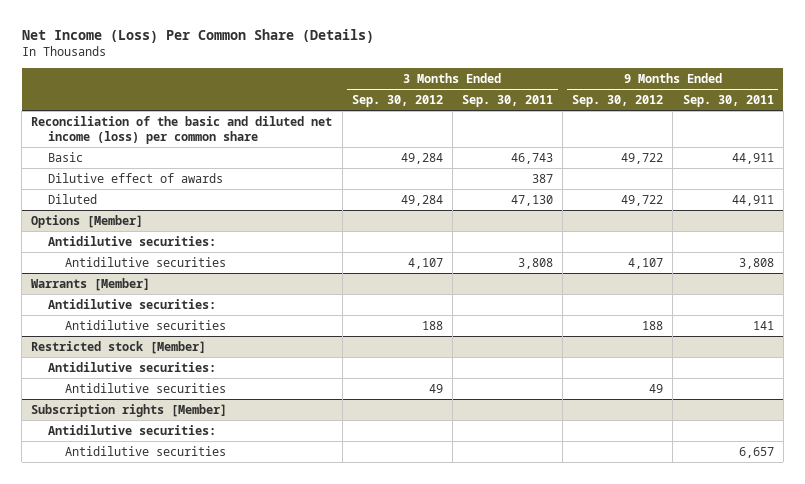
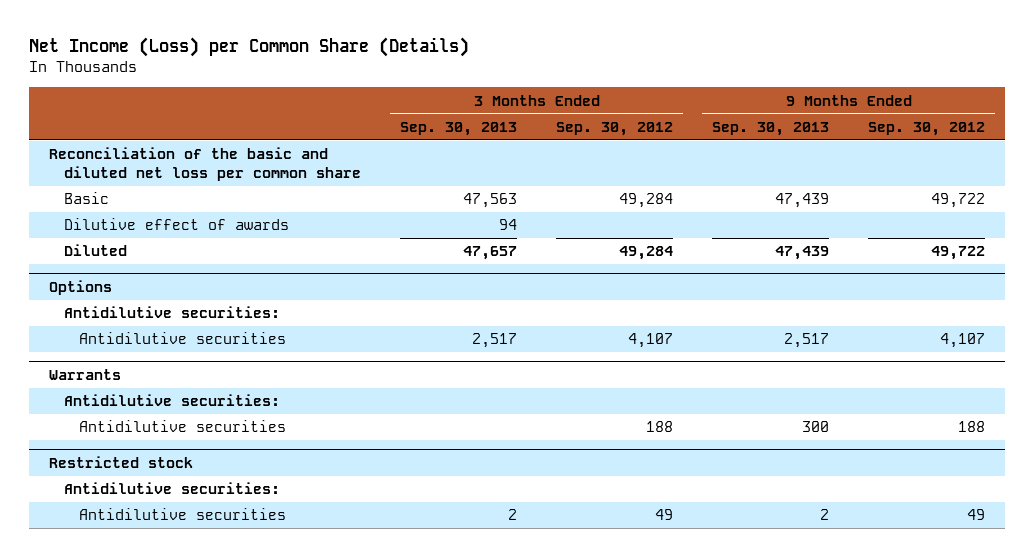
- Net Income (Loss) Per Common Share (Details)
+ Net Income (Loss) per Common Share (Details)
- | 3 Months Ended Sep. 30, 2012 | 3 Months Ended Sep. 30, 2011 | 9 Months Ended Sep. 30, 2012 | 9 Months Ended Sep. 30, 2011
+ | 3 Months Ended Sep. 30, 2013 | 3 Months Ended Sep. 30, 2012 | 9 Months Ended Sep. 30, 2013 | 9 Months Ended Sep. 30, 2012
- Reconciliation of the basic and diluted net income (loss) per common share
+ Reconciliation of the basic and diluted net loss per common share
- Options [Member]
+ Options
- Warrants [Member]
+ Warrants
- Restricted stock [Member]
+ Restricted stock
- Subscription rights [Member]
- Antidilutive securities:
- Antidilutive securities | | | | 6,657

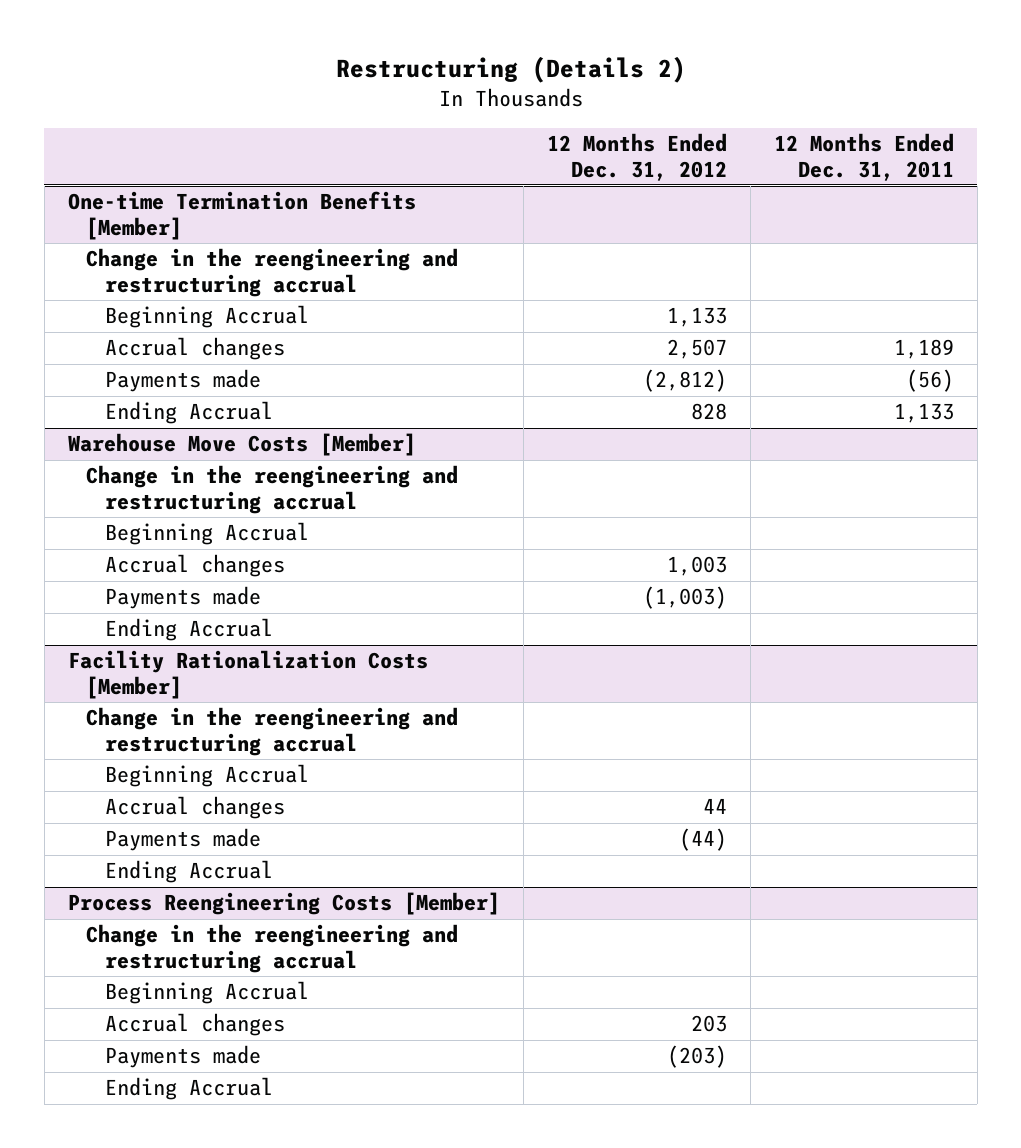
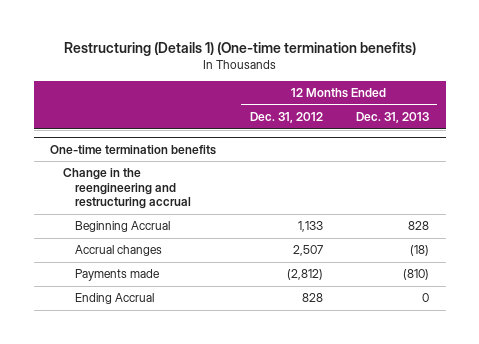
- Restructuring (Details 2)
+ Restructuring (Details 1) (One-time termination benefits)
- | 12 Months Ended Dec. 31, 2012 | 12 Months Ended Dec. 31, 2011
+ | 12 Months Ended Dec. 31, 2012 | 12 Months Ended Dec. 31, 2013
- One-time Termination Benefits [Member]
+ One-time termination benefits
- Warehouse Move Costs [Member]
- Change in the reengineering and restructuring accrual
- Beginning Accrual
- Accrual changes | 1,003 |
- Payments made | (1,003) |
- Ending Accrual
- Facility Rationalization Costs [Member]
- Change in the reengineering and restructuring accrual
- Beginning Accrual
- Accrual changes | 44 |
- Payments made | (44) |
- Ending Accrual
- Process Reengineering Costs [Member]
- Change in the reengineering and restructuring accrual
- Beginning Accrual
- Accrual changes | 203 |
- Payments made | (203) |
- Ending Accrual

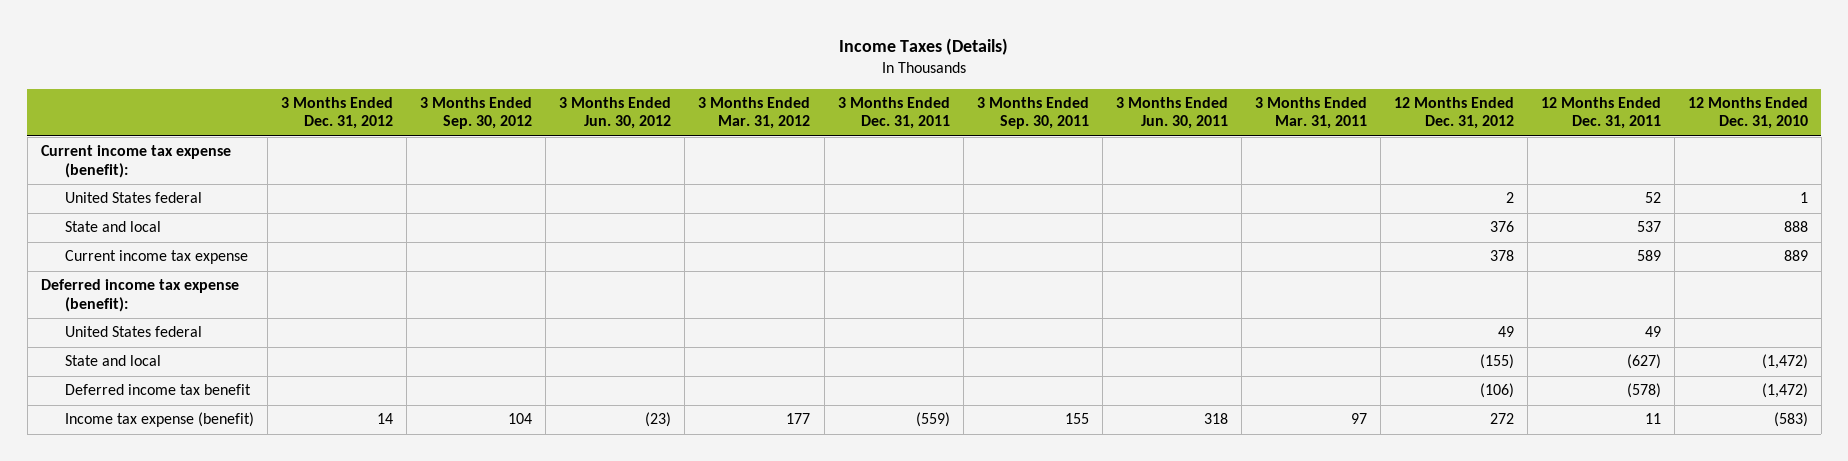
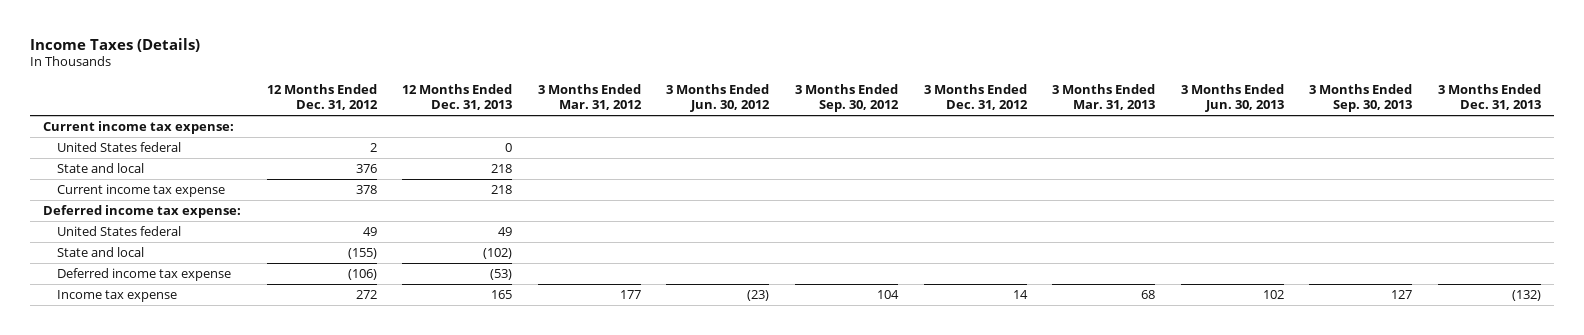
- | 3 Months Ended Dec. 31, 2012 | 3 Months Ended Sep. 30, 2012 | 3 Months Ended Jun. 30, 2012 | 3 Months Ended Mar. 31, 2012 | 3 Months Ended Dec. 31, 2011 | 3 Months Ended Sep. 30, 2011 | 3 Months Ended Jun. 30, 2011 | 3 Months Ended Mar. 31, 2011 | 12 Months Ended Dec. 31, 2012 | 12 Months Ended Dec. 31, 2011 | 12 Months Ended Dec. 31, 2010
+ | 12 Months Ended Dec. 31, 2012 | 12 Months Ended Dec. 31, 2013 | 3 Months Ended Mar. 31, 2012 | 3 Months Ended Jun. 30, 2012 | 3 Months Ended Sep. 30, 2012 | 3 Months Ended Dec. 31, 2012 | 3 Months Ended Mar. 31, 2013 | 3 Months Ended Jun. 30, 2013 | 3 Months Ended Sep. 30, 2013 | 3 Months Ended Dec. 31, 2013
- Current income tax expense (benefit):
+ Current income tax expense:
- Deferred income tax expense (benefit):
+ Deferred income tax expense:
- Deferred income tax benefit | | | | | | | | | (106) | (578) | (1,472)
- Income tax expense (benefit) | 14 | 104 | (23) | 177 | (559) | 155 | 318 | 97 | 272 | 11 | (583)
+ Deferred income tax expense | (106) | (53) | | | | | | | |
+ Income tax expense | 272 | 165 | 177 | (23) | 104 | 14 | 68 | 102 | 127 | (132)

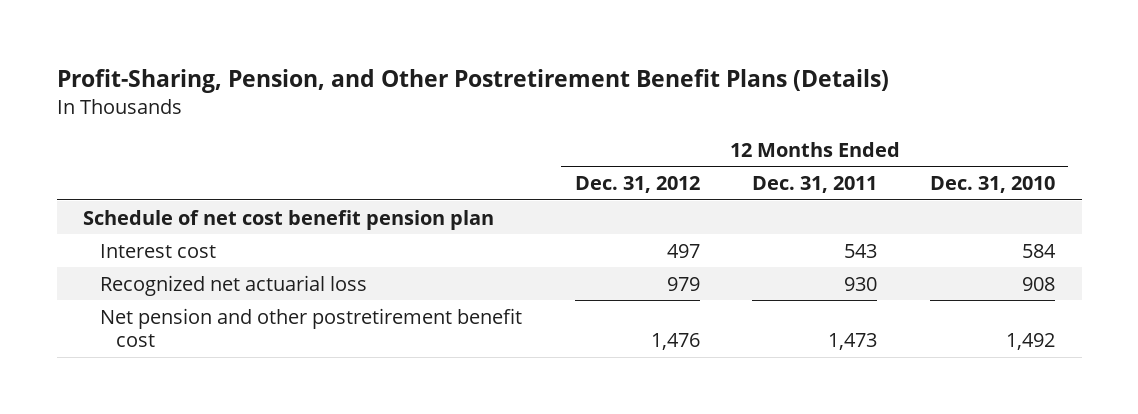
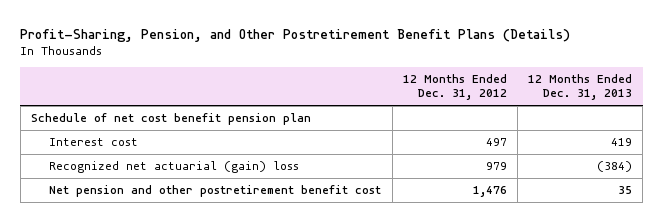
- | 12 Months Ended Dec. 31, 2012 | 12 Months Ended Dec. 31, 2011 | 12 Months Ended Dec. 31, 2010
+ | 12 Months Ended Dec. 31, 2012 | 12 Months Ended Dec. 31, 2013
- Recognized net actuarial loss | 979 | 930 | 908
+ Recognized net actuarial (gain) loss | 979 | (384)

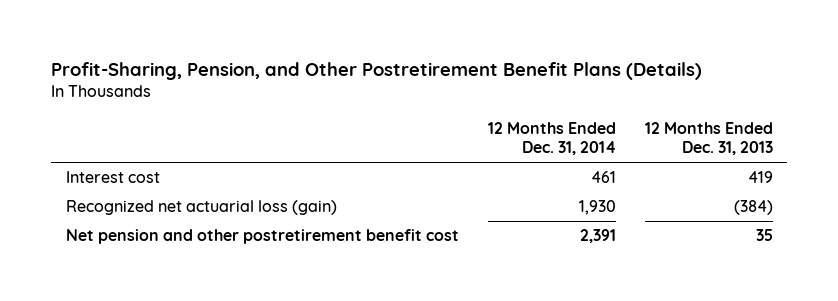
- | 12 Months Ended Dec. 31, 2012 | 12 Months Ended Dec. 31, 2013
+ | 12 Months Ended Dec. 31, 2014 | 12 Months Ended Dec. 31, 2013
- Schedule of net cost benefit pension plan
- Recognized net actuarial (gain) loss | 979 | (384)
+ Recognized net actuarial loss (gain) | 1,930 | (384)

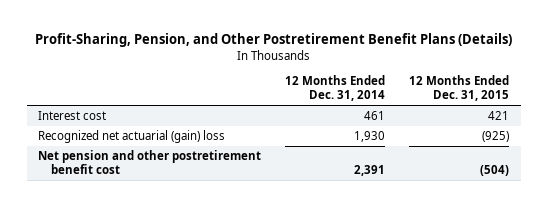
- | 12 Months Ended Dec. 31, 2014 | 12 Months Ended Dec. 31, 2013
+ | 12 Months Ended Dec. 31, 2014 | 12 Months Ended Dec. 31, 2015
- Recognized net actuarial loss (gain) | 1,930 | (384)
+ Recognized net actuarial (gain) loss | 1,930 | (925)

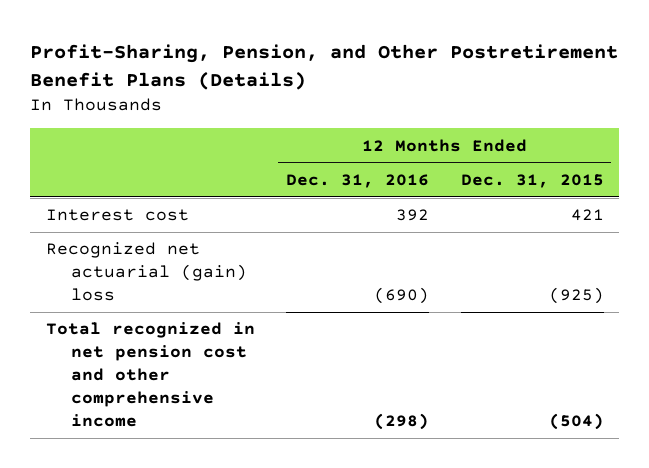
- | 12 Months Ended Dec. 31, 2014 | 12 Months Ended Dec. 31, 2015
+ | 12 Months Ended Dec. 31, 2016 | 12 Months Ended Dec. 31, 2015
- Net pension and other postretirement benefit cost | 2,391 | (504)
+ Total recognized in net pension cost and other comprehensive income | (298) | (504)

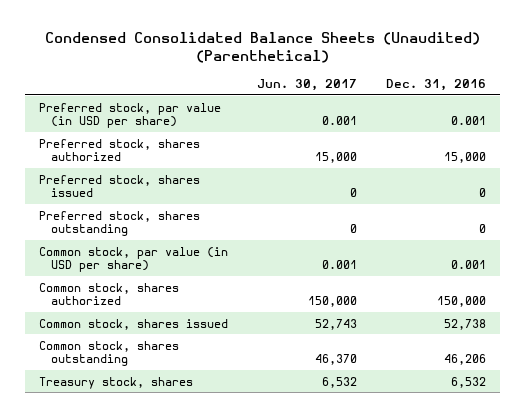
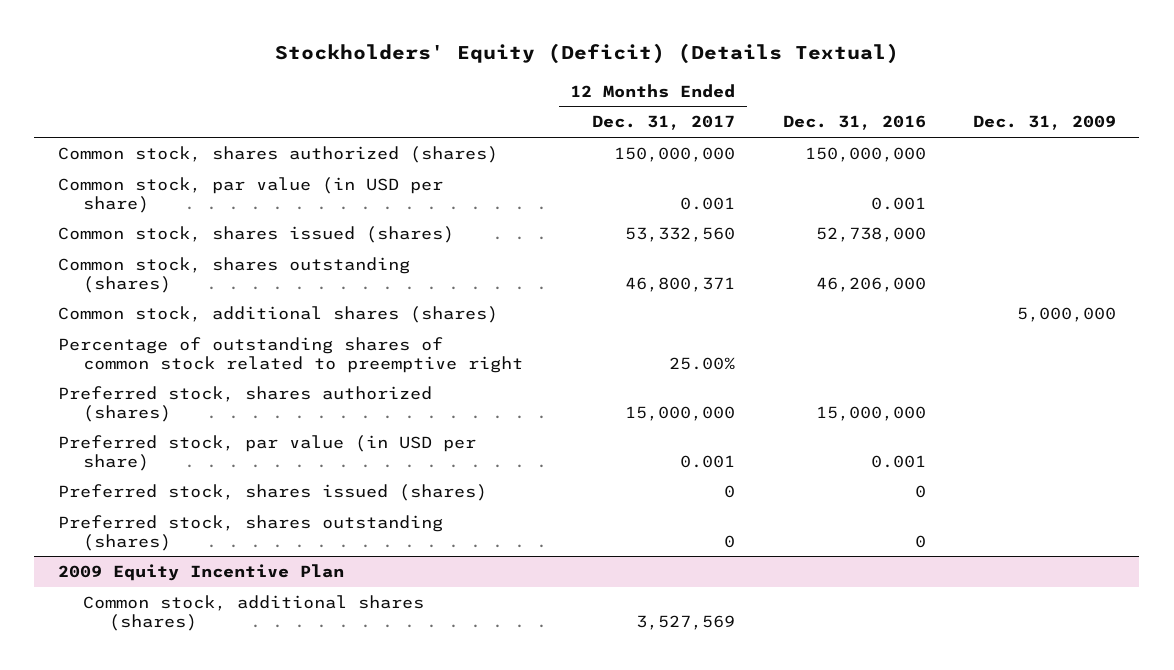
- Condensed Consolidated Balance Sheets (Unaudited) (Parenthetical)
+ Stockholders' Equity (Deficit) (Details Textual)
- | Jun. 30, 2017 | Dec. 31, 2016
+ | 12 Months Ended Dec. 31, 2017 | Dec. 31, 2016 | Dec. 31, 2009
- Preferred stock, shares authorized | 15,000 | 15,000
- Preferred stock, shares issued | 0 | 0
- Preferred stock, shares outstanding | 0 | 0
+ Common stock, shares authorized (shares) | 150,000,000 | 150,000,000 |
- Common stock, shares authorized | 150,000 | 150,000
- Common stock, shares issued | 52,743 | 52,738
- Common stock, shares outstanding | 46,370 | 46,206
- Treasury stock, shares | 6,532 | 6,532
+ Common stock, shares issued (shares) | 53,332,560 | 52,738,000 |
+ Common stock, shares outstanding (shares) | 46,800,371 | 46,206,000 |
+ Common stock, additional shares (shares) | | | 5,000,000
+ Percentage of outstanding shares of common stock related to preemptive right | 25.00% | |
+ Preferred stock, shares authorized (shares) | 15,000,000 | 15,000,000 |
moved down: Preferred stock, par value (in USD per share) | 0.001 | 0.001 |
+ Preferred stock, shares issued (shares) | 0 | 0 |
+ Preferred stock, shares outstanding (shares) | 0 | 0 |
+ 2009 Equity Incentive Plan
+ Common stock, additional shares (shares) | 3,527,569 | |

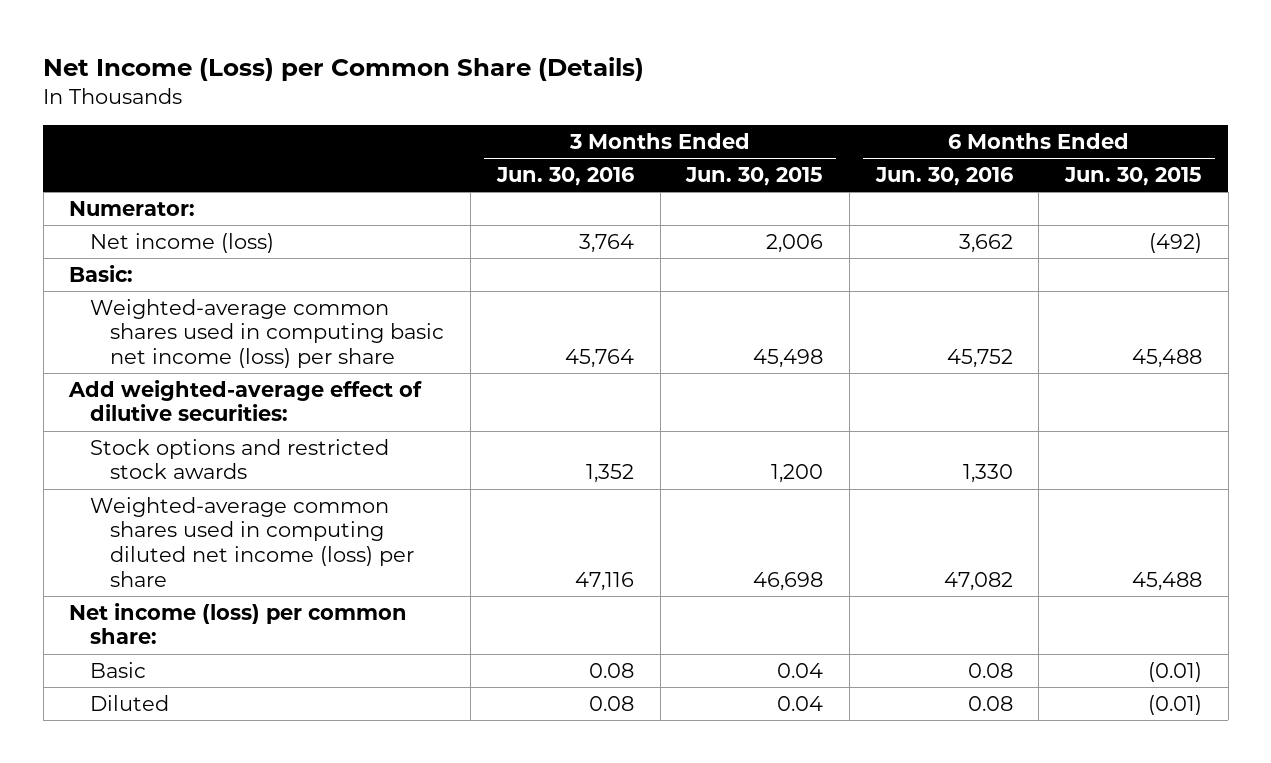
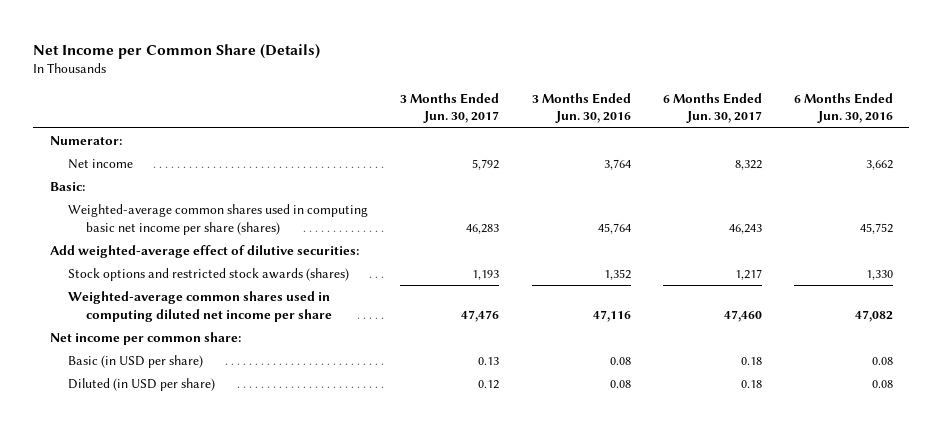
- Net Income (Loss) per Common Share (Details)
+ Net Income per Common Share (Details)
- | 3 Months Ended Jun. 30, 2016 | 3 Months Ended Jun. 30, 2015 | 6 Months Ended Jun. 30, 2016 | 6 Months Ended Jun. 30, 2015
+ | 3 Months Ended Jun. 30, 2017 | 3 Months Ended Jun. 30, 2016 | 6 Months Ended Jun. 30, 2017 | 6 Months Ended Jun. 30, 2016
- Net income (loss) | 3,764 | 2,006 | 3,662 | (492)
+ Net income | 5,792 | 3,764 | 8,322 | 3,662
- Weighted-average common shares used in computing basic net income (loss) per share | 45,764 | 45,498 | 45,752 | 45,488
+ Weighted-average common shares used in computing basic net income per share (shares) | 46,283 | 45,764 | 46,243 | 45,752
- Stock options and restricted stock awards | 1,352 | 1,200 | 1,330 |
- Weighted-average common shares used in computing diluted net income (loss) per share | 47,116 | 46,698 | 47,082 | 45,488
- Net income (loss) per common share:
- Basic | 0.08 | 0.04 | 0.08 | (0.01)
- Diluted | 0.08 | 0.04 | 0.08 | (0.01)
+ Stock options and restricted stock awards (shares) | 1,193 | 1,352 | 1,217 | 1,330
+ Weighted-average common shares used in computing diluted net income per share | 47,476 | 47,116 | 47,460 | 47,082
+ Net income per common share:
+ Basic (in USD per share) | 0.13 | 0.08 | 0.18 | 0.08
+ Diluted (in USD per share) | 0.12 | 0.08 | 0.18 | 0.08

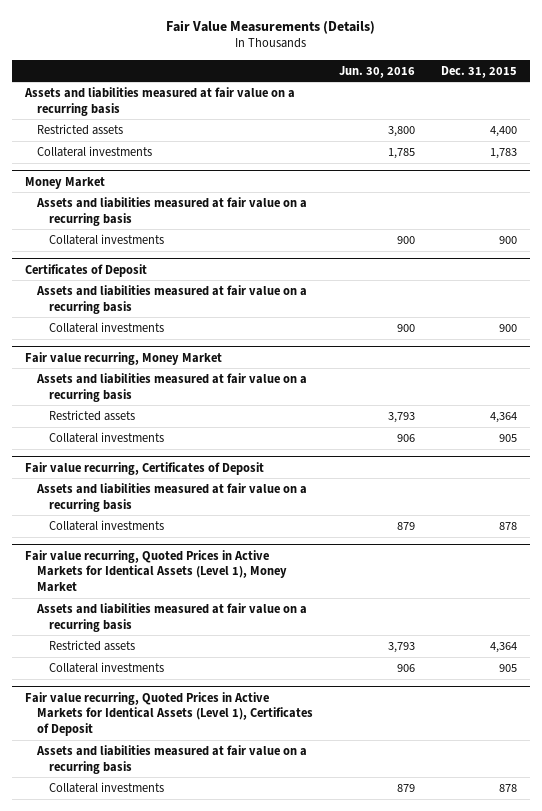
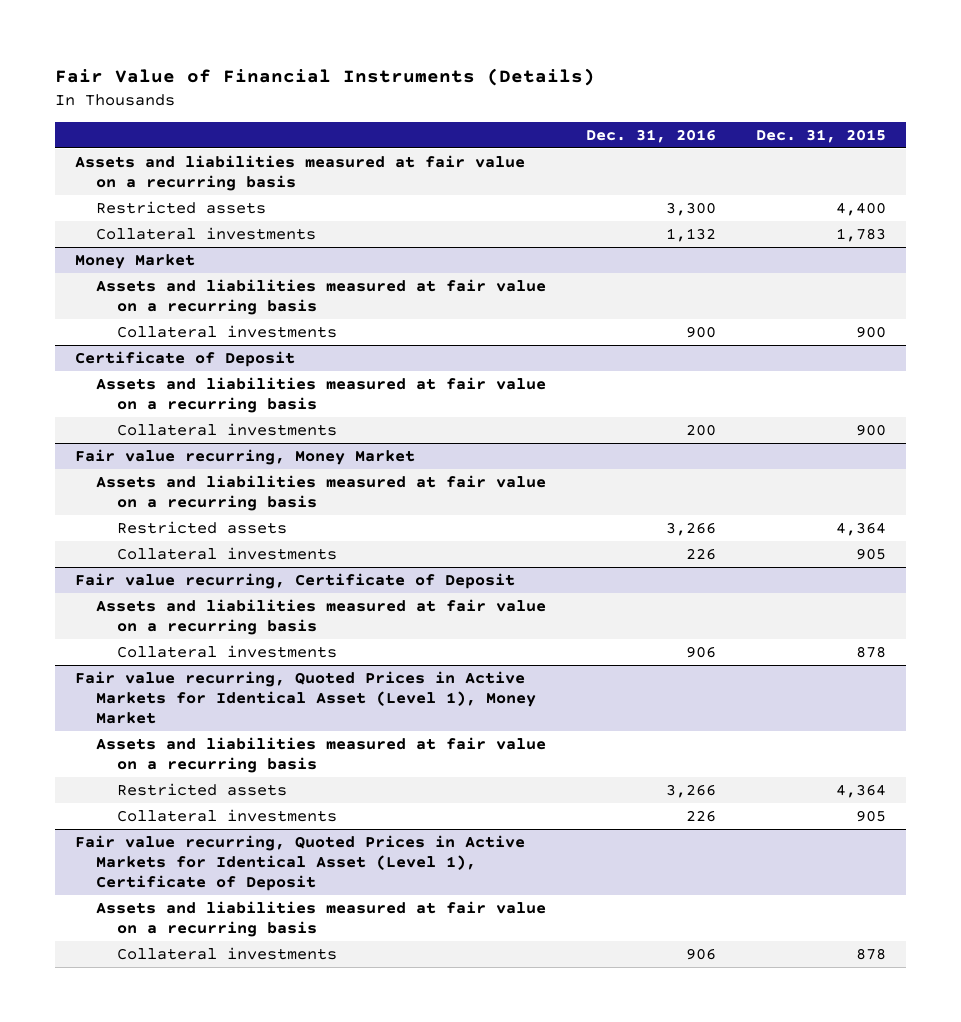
- Fair Value Measurements (Details)
+ Fair Value of Financial Instruments (Details)
- | Jun. 30, 2016 | Dec. 31, 2015
+ | Dec. 31, 2016 | Dec. 31, 2015
- Certificates of Deposit
+ Certificate of Deposit
- Fair value recurring, Certificates of Deposit
+ Fair value recurring, Certificate of Deposit
- Fair value recurring, Quoted Prices in Active Markets for Identical Assets (Level 1), Money Market
+ Fair value recurring, Quoted Prices in Active Markets for Identical Asset (Level 1), Money Market
- Fair value recurring, Quoted Prices in Active Markets for Identical Assets (Level 1), Certificates of Deposit
+ Fair value recurring, Quoted Prices in Active Markets for Identical Asset (Level 1), Certificate of Deposit

